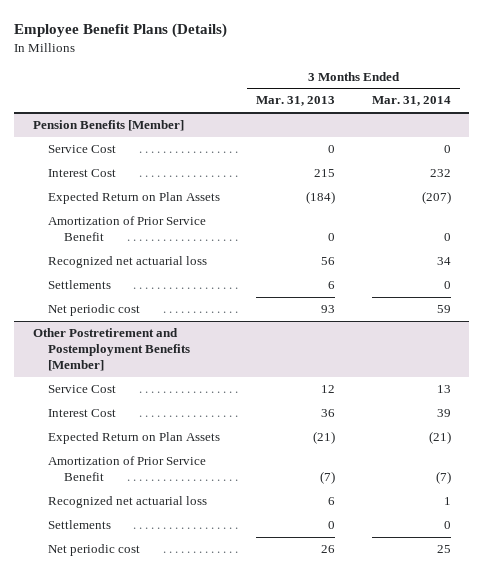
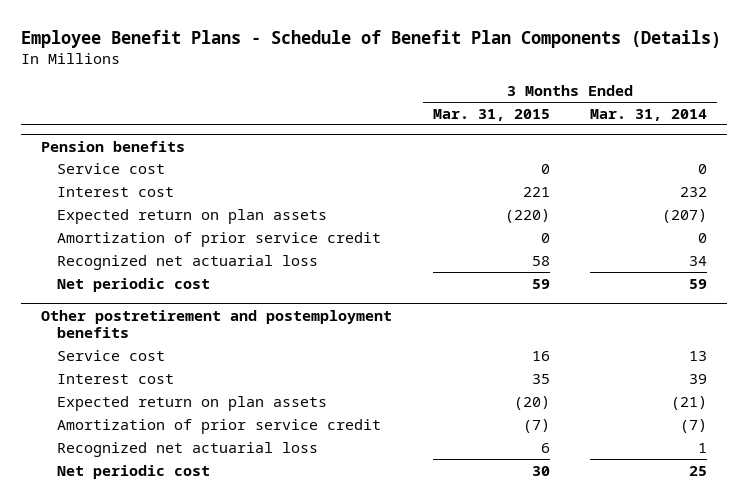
- Employee Benefit Plans (Details)
+ Employee Benefit Plans - Schedule of Benefit Plan Components (Details)
- | 3 Months Ended Mar. 31, 2013 | 3 Months Ended Mar. 31, 2014
+ | 3 Months Ended Mar. 31, 2015 | 3 Months Ended Mar. 31, 2014
- Pension Benefits [Member]
- Service Cost | 0 | 0
- Interest Cost | 215 | 232
- Expected Return on Plan Assets | (184) | (207)
- Amortization of Prior Service Benefit | 0 | 0
+ Pension benefits
+ Service cost | 0 | 0
+ Interest cost | 221 | 232
+ Expected return on plan assets | (220) | (207)
+ Amortization of prior service credit | 0 | 0
- Settlements | 6 | 0
- Other Postretirement and Postemployment Benefits [Member]
- Service Cost | 12 | 13
- Interest Cost | 36 | 39
- Expected Return on Plan Assets | (21) | (21)
- Amortization of Prior Service Benefit | (7) | (7)
+ Other postretirement and postemployment benefits
+ Service cost | 16 | 13
+ Interest cost | 35 | 39
+ Expected return on plan assets | (20) | (21)
+ Amortization of prior service credit | (7) | (7)
- Settlements | 0 | 0

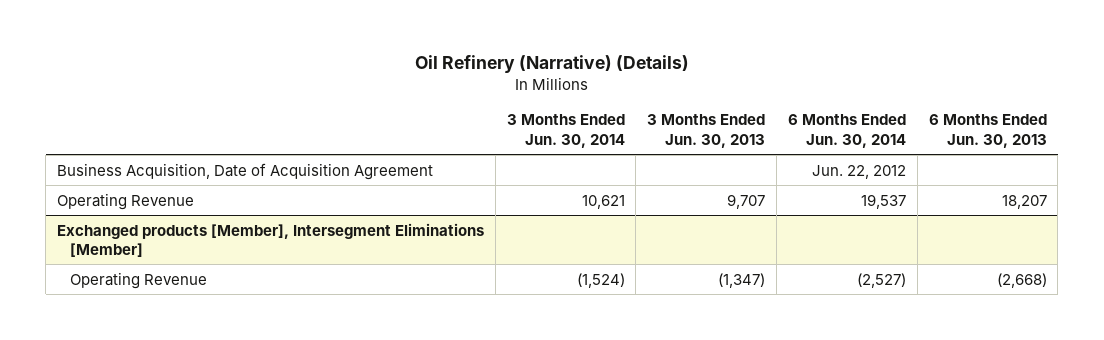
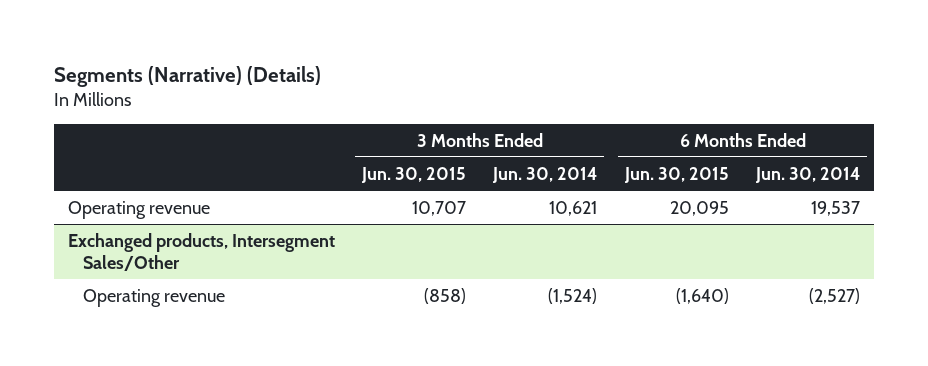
- Oil Refinery (Narrative) (Details)
+ Segments (Narrative) (Details)
- | 3 Months Ended Jun. 30, 2014 | 3 Months Ended Jun. 30, 2013 | 6 Months Ended Jun. 30, 2014 | 6 Months Ended Jun. 30, 2013
+ | 3 Months Ended Jun. 30, 2015 | 3 Months Ended Jun. 30, 2014 | 6 Months Ended Jun. 30, 2015 | 6 Months Ended Jun. 30, 2014
- Business Acquisition, Date of Acquisition Agreement | | | Jun. 22, 2012 |
- Operating Revenue | 10,621 | 9,707 | 19,537 | 18,207
- Exchanged products [Member], Intersegment Eliminations [Member]
- Operating Revenue | (1,524) | (1,347) | (2,527) | (2,668)
+ Operating revenue | 10,707 | 10,621 | 20,095 | 19,537
+ Exchanged products, Intersegment Sales/Other
+ Operating revenue | (858) | (1,524) | (1,640) | (2,527)

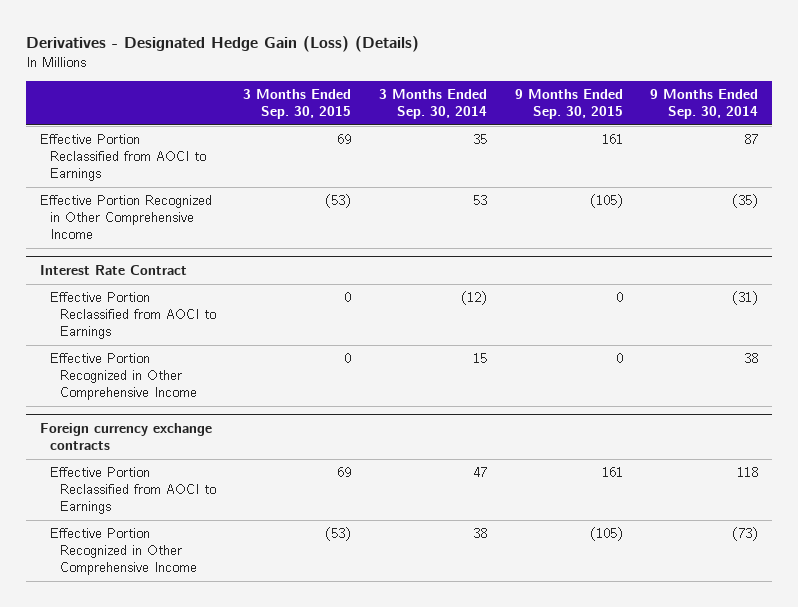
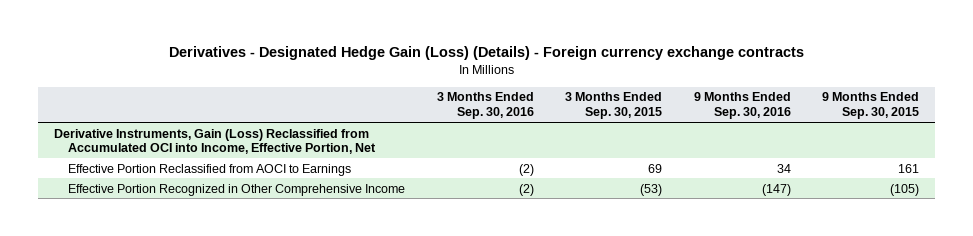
- Derivatives - Designated Hedge Gain (Loss) (Details)
+ Derivatives - Designated Hedge Gain (Loss) (Details) - Foreign currency exchange contracts
- | 3 Months Ended Sep. 30, 2015 | 3 Months Ended Sep. 30, 2014 | 9 Months Ended Sep. 30, 2015 | 9 Months Ended Sep. 30, 2014
+ | 3 Months Ended Sep. 30, 2016 | 3 Months Ended Sep. 30, 2015 | 9 Months Ended Sep. 30, 2016 | 9 Months Ended Sep. 30, 2015
- Effective Portion Reclassified from AOCI to Earnings | 69 | 35 | 161 | 87
- Effective Portion Recognized in Other Comprehensive Income | (53) | 53 | (105) | (35)
- Interest Rate Contract
- Effective Portion Reclassified from AOCI to Earnings | 0 | (12) | 0 | (31)
- Effective Portion Recognized in Other Comprehensive Income | 0 | 15 | 0 | 38
- Foreign currency exchange contracts
+ Derivative Instruments, Gain (Loss) Reclassified from Accumulated OCI into Income, Effective Portion, Net

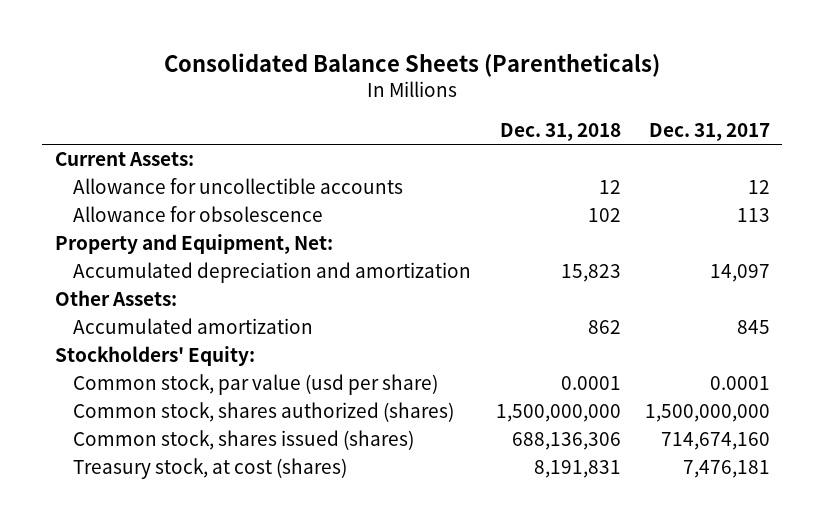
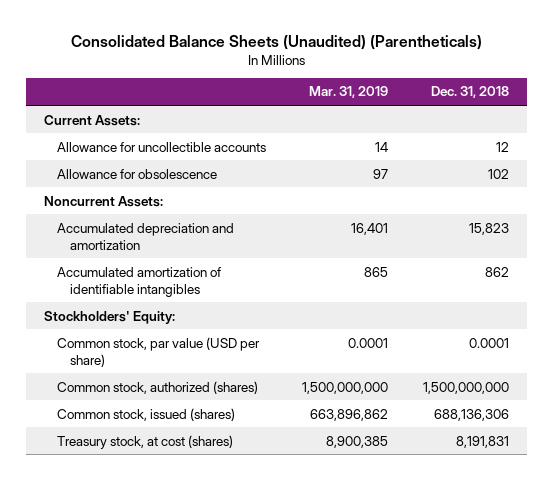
- Consolidated Balance Sheets (Parentheticals)
+ Consolidated Balance Sheets (Unaudited) (Parentheticals)
- | Dec. 31, 2018 | Dec. 31, 2017
+ | Mar. 31, 2019 | Dec. 31, 2018
- Property and Equipment, Net:
+ Noncurrent Assets:
- Other Assets:
- Accumulated amortization | 862 | 845
+ Accumulated amortization of identifiable intangibles | 865 | 862
- Common stock, par value (usd per share) | 0.0001 | 0.0001
- Common stock, shares authorized (shares) | 1,500,000,000 | 1,500,000,000
- Common stock, shares issued (shares) | 688,136,306 | 714,674,160
+ Common stock, par value (USD per share) | 0.0001 | 0.0001
+ Common stock, authorized (shares) | 1,500,000,000 | 1,500,000,000
+ Common stock, issued (shares) | 663,896,862 | 688,136,306

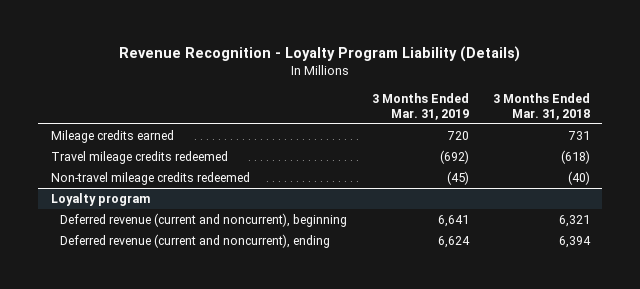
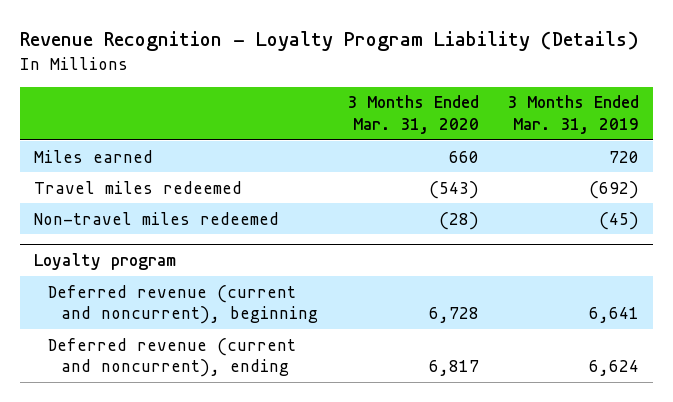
- | 3 Months Ended Mar. 31, 2019 | 3 Months Ended Mar. 31, 2018
+ | 3 Months Ended Mar. 31, 2020 | 3 Months Ended Mar. 31, 2019
- Mileage credits earned | 720 | 731
- Travel mileage credits redeemed | (692) | (618)
- Non-travel mileage credits redeemed | (45) | (40)
+ Miles earned | 660 | 720
+ Travel miles redeemed | (543) | (692)
+ Non-travel miles redeemed | (28) | (45)

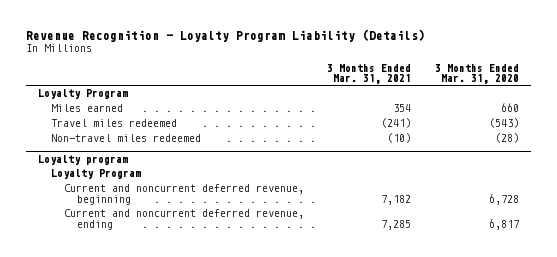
- | 3 Months Ended Mar. 31, 2020 | 3 Months Ended Mar. 31, 2019
+ | 3 Months Ended Mar. 31, 2021 | 3 Months Ended Mar. 31, 2020
+ Loyalty Program
@ Loyalty program
- Deferred revenue (current and noncurrent), beginning | 6,728 | 6,641
- Deferred revenue (current and noncurrent), ending | 6,817 | 6,624
+ Loyalty Program
+ Current and noncurrent deferred revenue, beginning | 7,182 | 6,728
+ Current and noncurrent deferred revenue, ending | 7,285 | 6,817

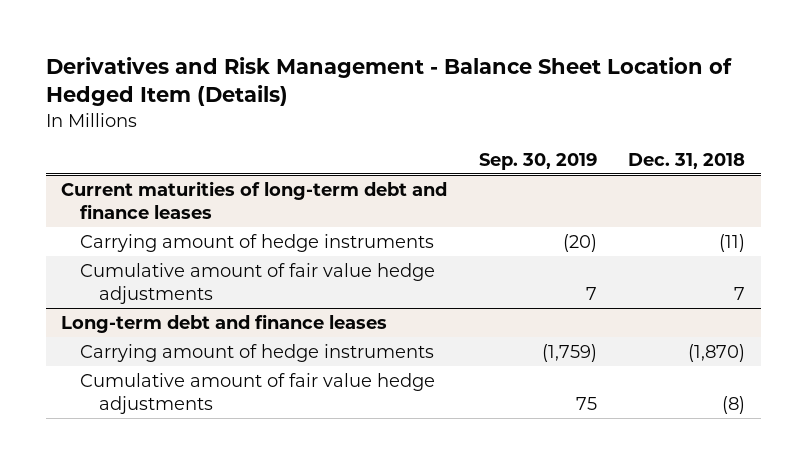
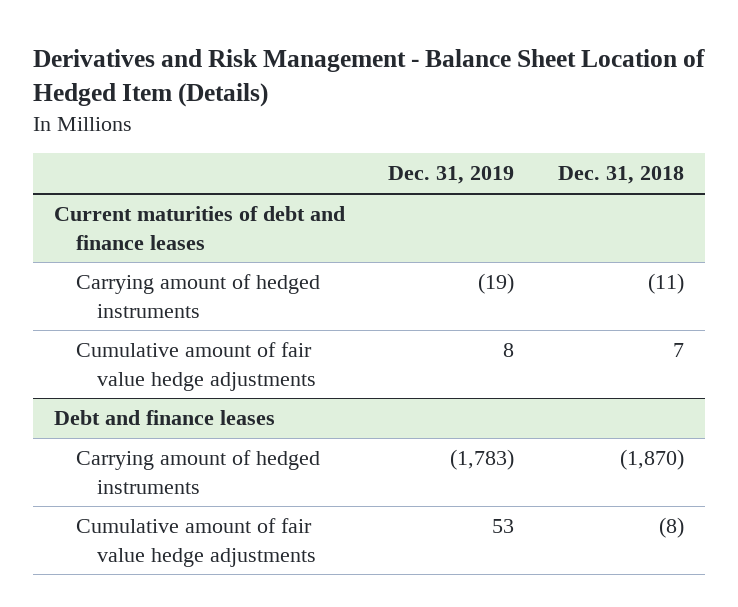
- | Sep. 30, 2019 | Dec. 31, 2018
+ | Dec. 31, 2019 | Dec. 31, 2018
- Current maturities of long-term debt and finance leases
- Carrying amount of hedge instruments | (20) | (11)
+ Current maturities of debt and finance leases
+ Carrying amount of hedged instruments | (19) | (11)
- Long-term debt and finance leases
- Carrying amount of hedge instruments | (1,759) | (1,870)
+ Debt and finance leases
+ Carrying amount of hedged instruments | (1,783) | (1,870)

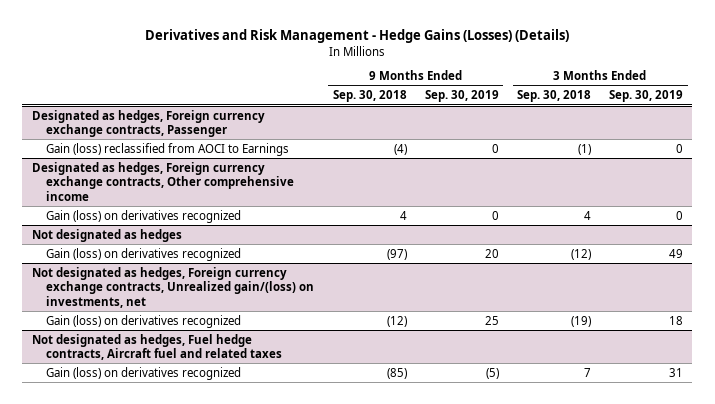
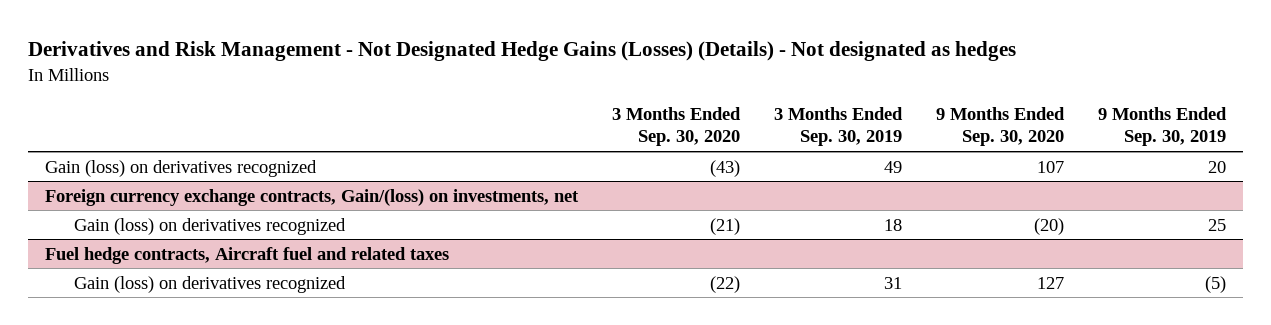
- Derivatives and Risk Management - Hedge Gains (Losses) (Details)
+ Derivatives and Risk Management - Not Designated Hedge Gains (Losses) (Details) - Not designated as hedges
- | 9 Months Ended Sep. 30, 2018 | 9 Months Ended Sep. 30, 2019 | 3 Months Ended Sep. 30, 2018 | 3 Months Ended Sep. 30, 2019
+ | 3 Months Ended Sep. 30, 2020 | 3 Months Ended Sep. 30, 2019 | 9 Months Ended Sep. 30, 2020 | 9 Months Ended Sep. 30, 2019
- Designated as hedges, Foreign currency exchange contracts, Passenger
- Gain (loss) reclassified from AOCI to Earnings | (4) | 0 | (1) | 0
- Designated as hedges, Foreign currency exchange contracts, Other comprehensive income
- Gain (loss) on derivatives recognized | 4 | 0 | 4 | 0
- Not designated as hedges
- Not designated as hedges, Foreign currency exchange contracts, Unrealized gain/(loss) on investments, net
+ Foreign currency exchange contracts, Gain/(loss) on investments, net
- Not designated as hedges, Fuel hedge contracts, Aircraft fuel and related taxes
+ Fuel hedge contracts, Aircraft fuel and related taxes

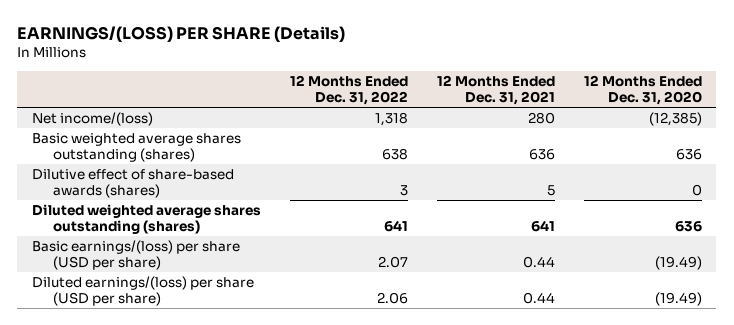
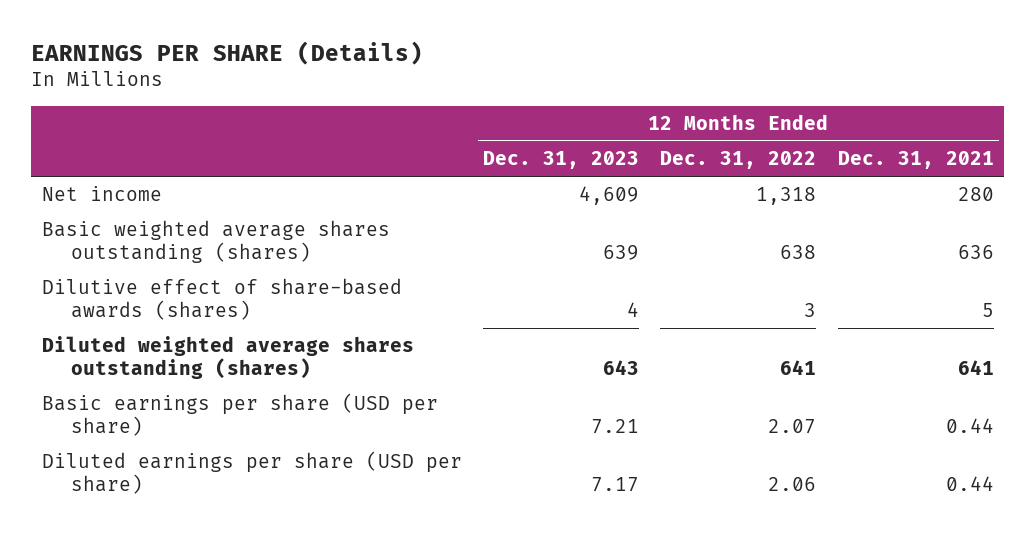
- EARNINGS/(LOSS) PER SHARE (Details)
+ EARNINGS PER SHARE (Details)
- | 12 Months Ended Dec. 31, 2022 | 12 Months Ended Dec. 31, 2021 | 12 Months Ended Dec. 31, 2020
+ | 12 Months Ended Dec. 31, 2023 | 12 Months Ended Dec. 31, 2022 | 12 Months Ended Dec. 31, 2021
- Net income/(loss) | 1,318 | 280 | (12,385)
+ Net income | 4,609 | 1,318 | 280
- Basic earnings/(loss) per share (USD per share) | 2.07 | 0.44 | (19.49)
- Diluted earnings/(loss) per share (USD per share) | 2.06 | 0.44 | (19.49)
+ Basic earnings per share (USD per share) | 7.21 | 2.07 | 0.44
+ Diluted earnings per share (USD per share) | 7.17 | 2.06 | 0.44

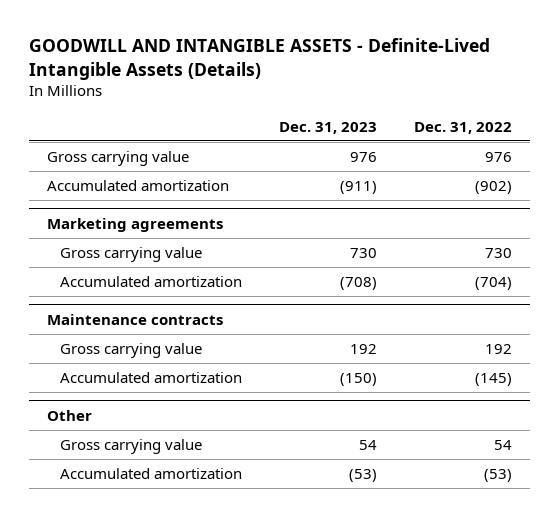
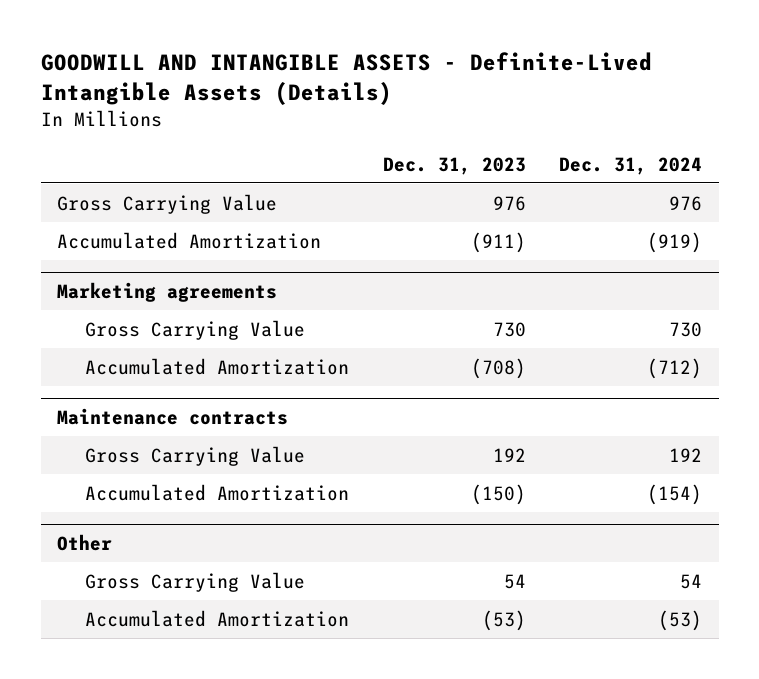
- | Dec. 31, 2023 | Dec. 31, 2022
+ | Dec. 31, 2023 | Dec. 31, 2024
- Gross carrying value | 976 | 976
- Accumulated amortization | (911) | (902)
+ Gross Carrying Value | 976 | 976
+ Accumulated Amortization | (911) | (919)
@ Marketing agreements
- Gross carrying value | 730 | 730
- Accumulated amortization | (708) | (704)
+ Gross Carrying Value | 730 | 730
+ Accumulated Amortization | (708) | (712)
@ Maintenance contracts
- Gross carrying value | 192 | 192
- Accumulated amortization | (150) | (145)
+ Gross Carrying Value | 192 | 192
+ Accumulated Amortization | (150) | (154)
@ Other
- Gross carrying value | 54 | 54
- Accumulated amortization | (53) | (53)
+ Gross Carrying Value | 54 | 54
+ Accumulated Amortization | (53) | (53)

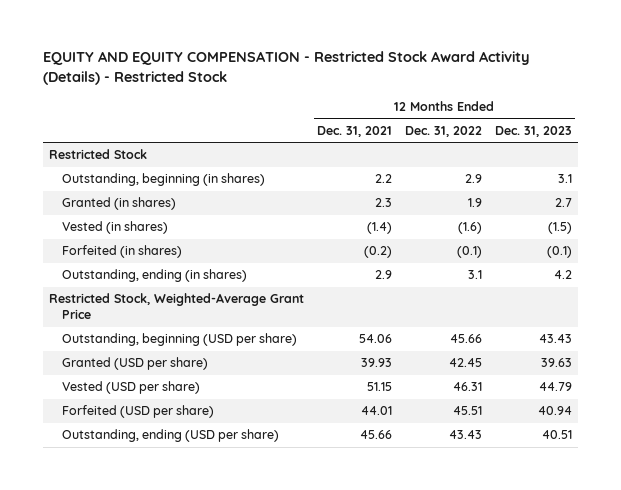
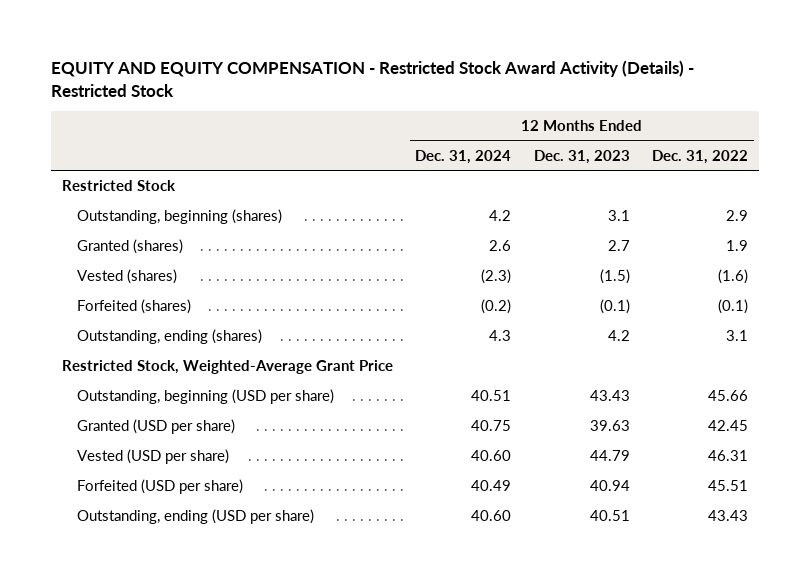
- | 12 Months Ended Dec. 31, 2021 | 12 Months Ended Dec. 31, 2022 | 12 Months Ended Dec. 31, 2023
+ | 12 Months Ended Dec. 31, 2024 | 12 Months Ended Dec. 31, 2023 | 12 Months Ended Dec. 31, 2022
- Outstanding, beginning (in shares) | 2.2 | 2.9 | 3.1
- Granted (in shares) | 2.3 | 1.9 | 2.7
- Vested (in shares) | (1.4) | (1.6) | (1.5)
- Forfeited (in shares) | (0.2) | (0.1) | (0.1)
- Outstanding, ending (in shares) | 2.9 | 3.1 | 4.2
+ Outstanding, beginning (shares) | 4.2 | 3.1 | 2.9
+ Granted (shares) | 2.6 | 2.7 | 1.9
+ Vested (shares) | (2.3) | (1.5) | (1.6)
+ Forfeited (shares) | (0.2) | (0.1) | (0.1)
+ Outstanding, ending (shares) | 4.3 | 4.2 | 3.1

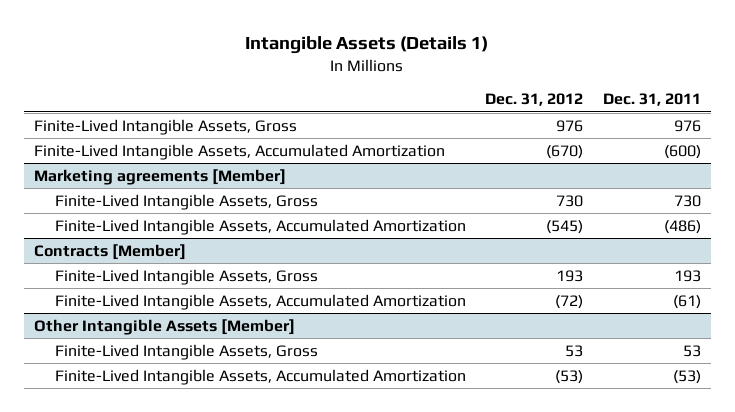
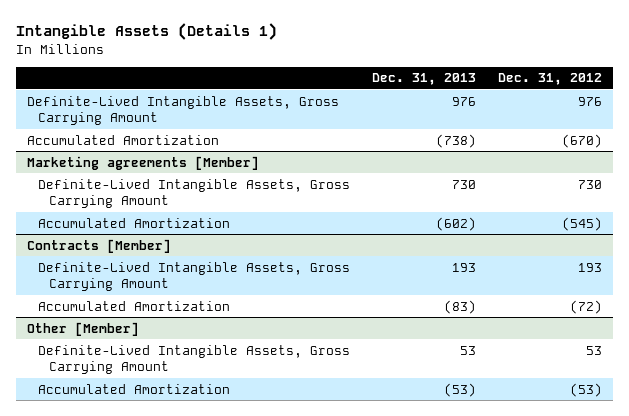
- | Dec. 31, 2012 | Dec. 31, 2011
+ | Dec. 31, 2013 | Dec. 31, 2012
- Finite-Lived Intangible Assets, Gross | 976 | 976
- Finite-Lived Intangible Assets, Accumulated Amortization | (670) | (600)
+ Definite-Lived Intangible Assets, Gross Carrying Amount | 976 | 976
+ Accumulated Amortization | (738) | (670)
@ Marketing agreements [Member]
- Finite-Lived Intangible Assets, Gross | 730 | 730
- Finite-Lived Intangible Assets, Accumulated Amortization | (545) | (486)
+ Definite-Lived Intangible Assets, Gross Carrying Amount | 730 | 730
+ Accumulated Amortization | (602) | (545)
@ Contracts [Member]
- Finite-Lived Intangible Assets, Gross | 193 | 193
- Finite-Lived Intangible Assets, Accumulated Amortization | (72) | (61)
- Other Intangible Assets [Member]
- Finite-Lived Intangible Assets, Gross | 53 | 53
- Finite-Lived Intangible Assets, Accumulated Amortization | (53) | (53)
@ Contracts [Member]
+ Definite-Lived Intangible Assets, Gross Carrying Amount | 193 | 193
+ Accumulated Amortization | (83) | (72)
+ Other [Member]
+ Definite-Lived Intangible Assets, Gross Carrying Amount | 53 | 53
+ Accumulated Amortization | (53) | (53)

